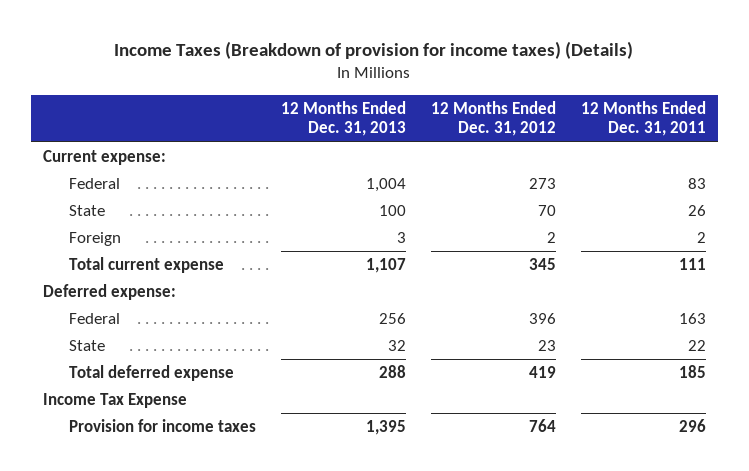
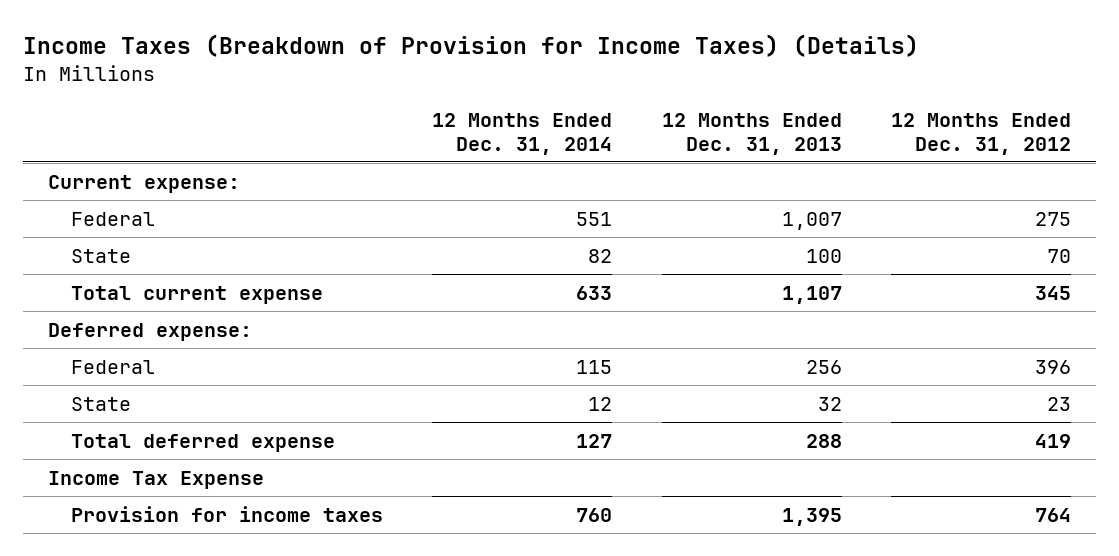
- Income Taxes (Breakdown of provision for income taxes) (Details)
+ Income Taxes (Breakdown of Provision for Income Taxes) (Details)
- | 12 Months Ended Dec. 31, 2013 | 12 Months Ended Dec. 31, 2012 | 12 Months Ended Dec. 31, 2011
+ | 12 Months Ended Dec. 31, 2014 | 12 Months Ended Dec. 31, 2013 | 12 Months Ended Dec. 31, 2012
- Federal | 1,004 | 273 | 83
+ Federal | 551 | 1,007 | 275
- Foreign | 3 | 2 | 2

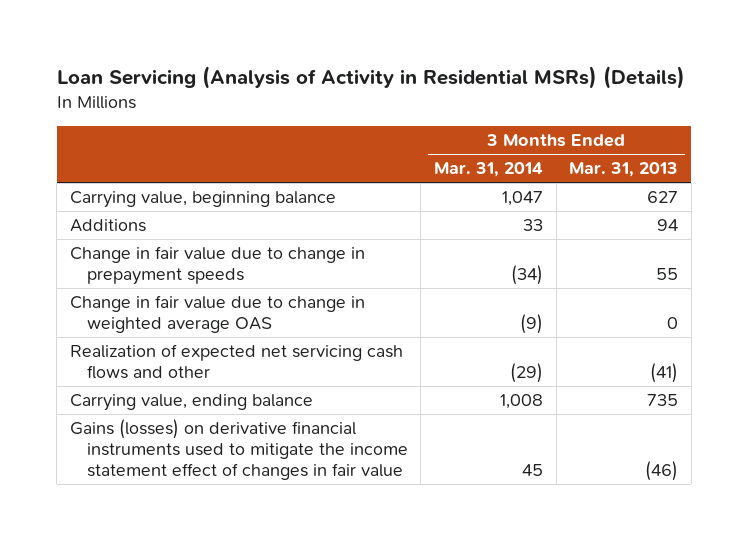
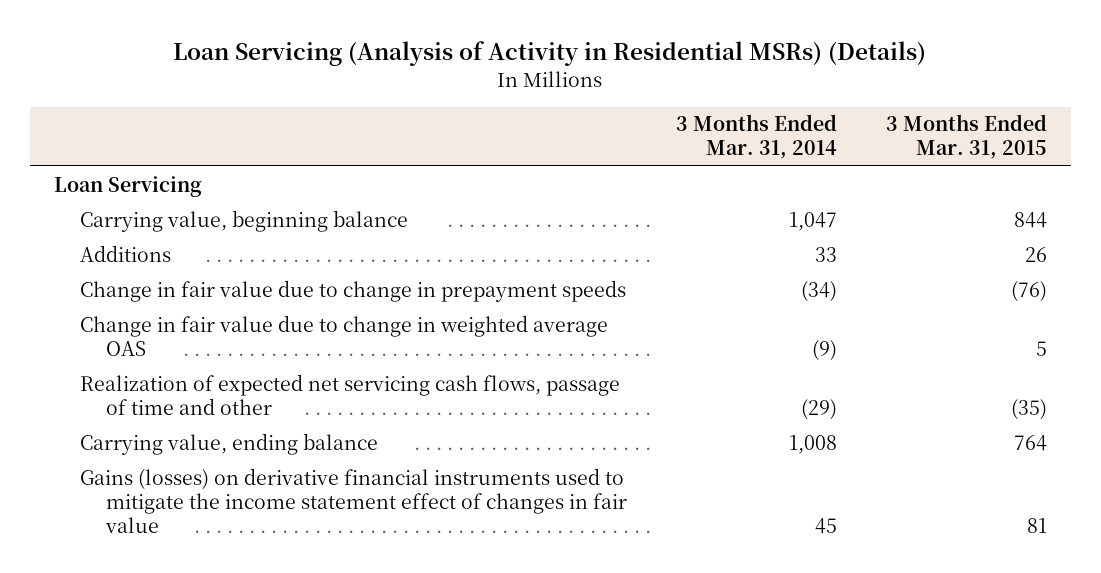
- | 3 Months Ended Mar. 31, 2014 | 3 Months Ended Mar. 31, 2013
+ | 3 Months Ended Mar. 31, 2014 | 3 Months Ended Mar. 31, 2015
+ Loan Servicing
- Realization of expected net servicing cash flows and other | (29) | (41)
+ Realization of expected net servicing cash flows, passage of time and other | (29) | (35)

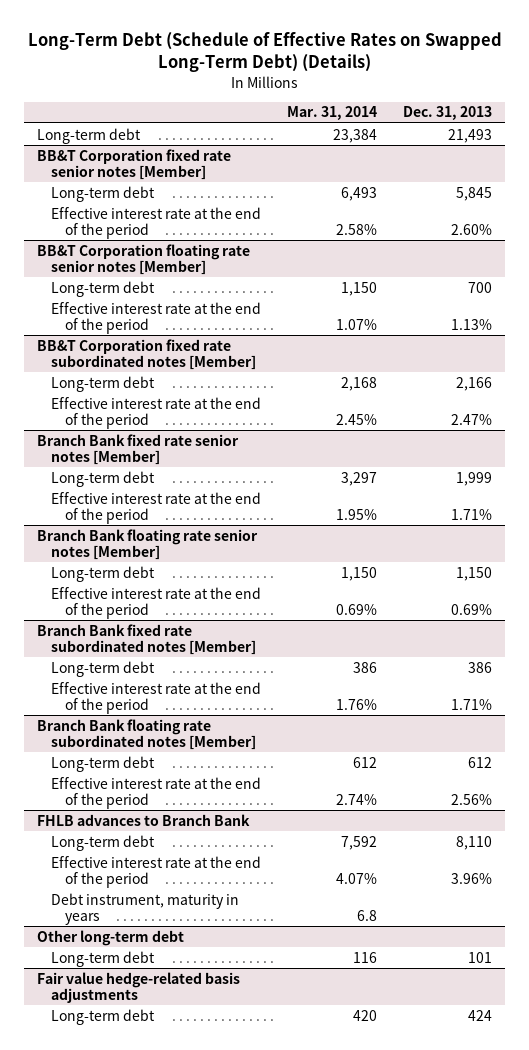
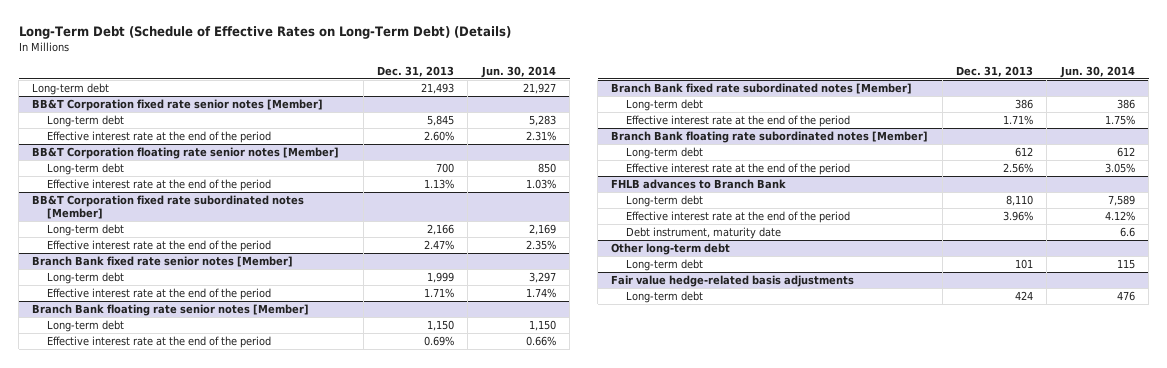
- Long-Term Debt (Schedule of Effective Rates on Swapped Long-Term Debt) (Details)
+ Long-Term Debt (Schedule of Effective Rates on Long-Term Debt) (Details)
- | Mar. 31, 2014 | Dec. 31, 2013
+ | Dec. 31, 2013 | Jun. 30, 2014
@ FHLB advances to Branch Bank
- Debt instrument, maturity in years | 6.8 |
+ Debt instrument, maturity date | | 6.6

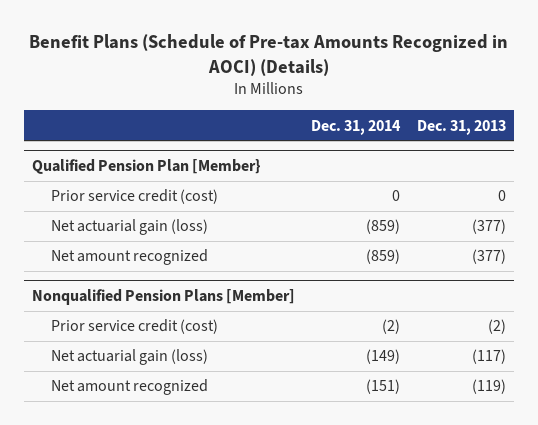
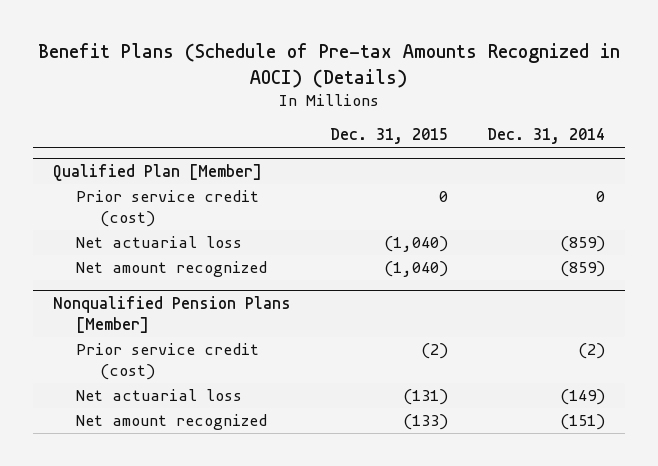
- | Dec. 31, 2014 | Dec. 31, 2013
+ | Dec. 31, 2015 | Dec. 31, 2014
- Qualified Pension Plan [Member}
+ Qualified Plan [Member]
- Net actuarial gain (loss) | (859) | (377)
+ Net actuarial loss | (1,040) | (859)
@ Nonqualified Pension Plans [Member]
- Net actuarial gain (loss) | (149) | (117)
+ Net actuarial loss | (131) | (149)

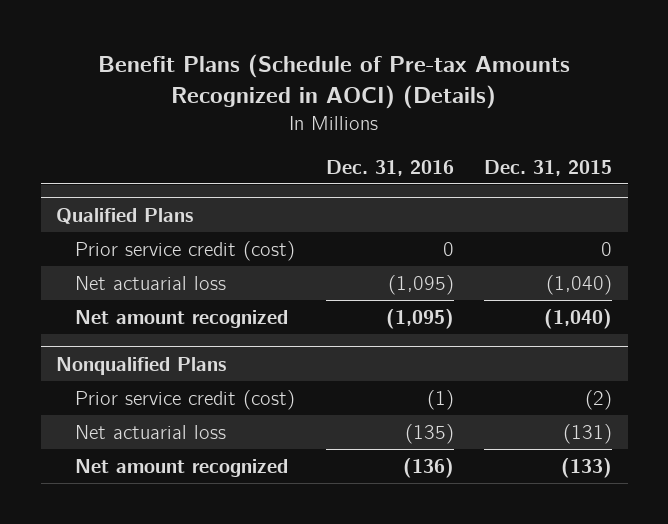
- | Dec. 31, 2015 | Dec. 31, 2014
+ | Dec. 31, 2016 | Dec. 31, 2015
- Qualified Plan [Member]
+ Qualified Plans
- Nonqualified Pension Plans [Member]
+ Nonqualified Plans

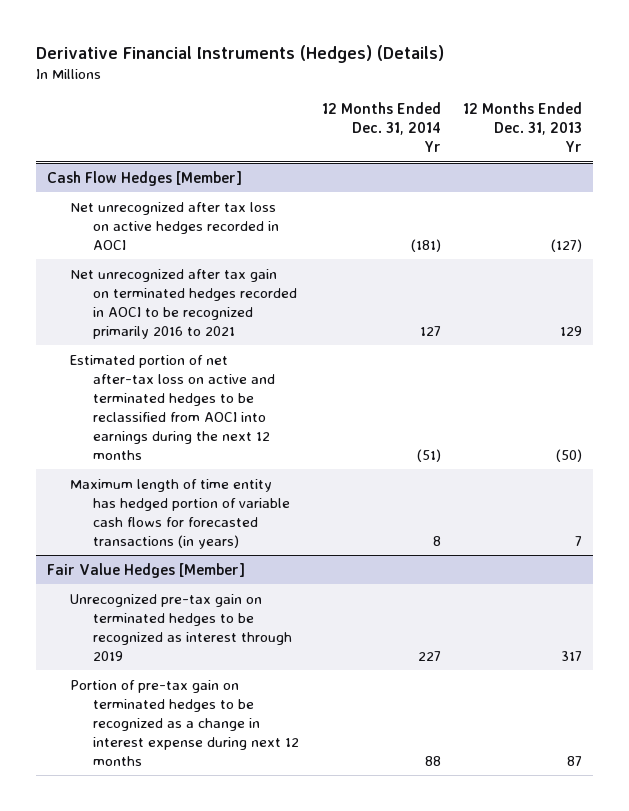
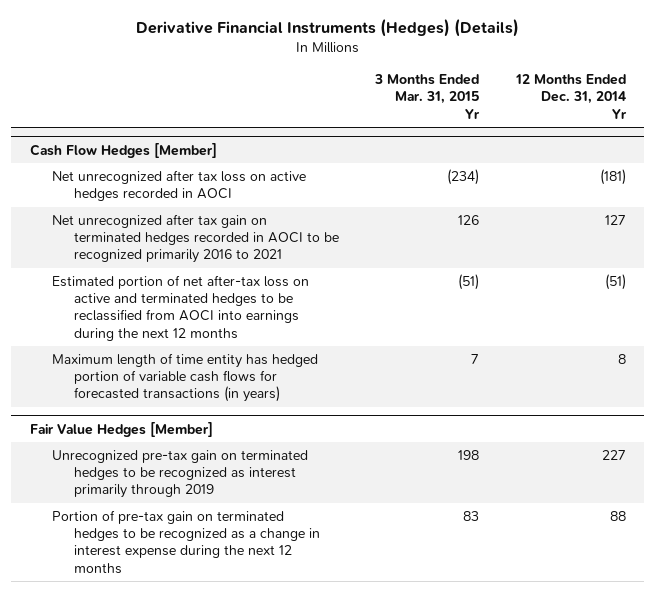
- | 12 Months Ended Dec. 31, 2014 Yr | 12 Months Ended Dec. 31, 2013 Yr
+ | 3 Months Ended Mar. 31, 2015 Yr | 12 Months Ended Dec. 31, 2014 Yr
@ Fair Value Hedges [Member]
- Unrecognized pre-tax gain on terminated hedges to be recognized as interest through 2019 | 227 | 317
- Portion of pre-tax gain on terminated hedges to be recognized as a change in interest expense during next 12 months | 88 | 87
+ Unrecognized pre-tax gain on terminated hedges to be recognized as interest primarily through 2019 | 198 | 227
+ Portion of pre-tax gain on terminated hedges to be recognized as a change in interest expense during the next 12 months | 83 | 88

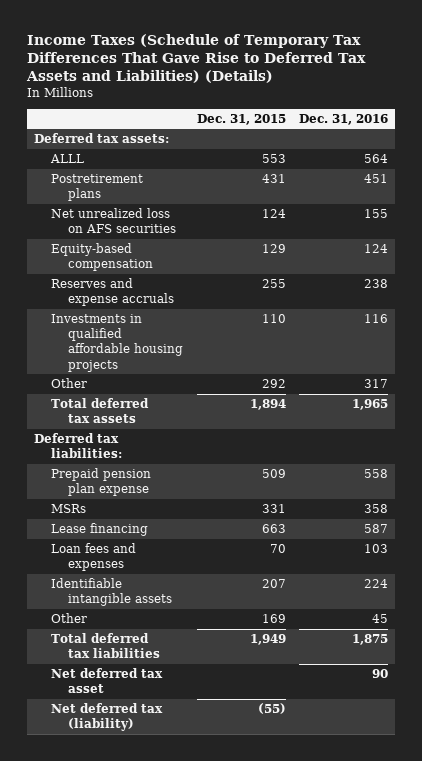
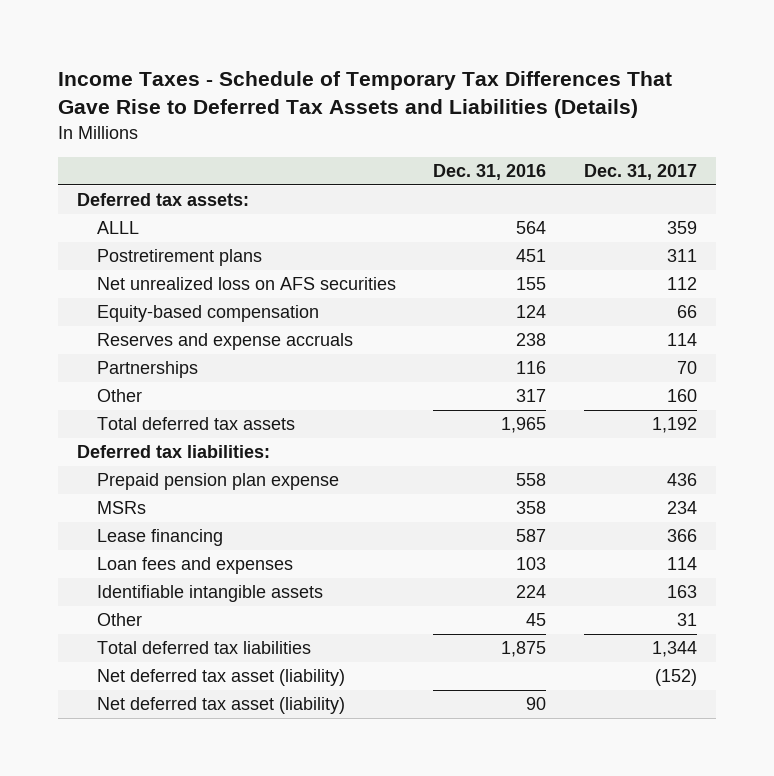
- Income Taxes (Schedule of Temporary Tax Differences That Gave Rise to Deferred Tax Assets and Liabilities) (Details)
+ Income Taxes - Schedule of Temporary Tax Differences That Gave Rise to Deferred Tax Assets and Liabilities (Details)
- | Dec. 31, 2015 | Dec. 31, 2016
+ | Dec. 31, 2016 | Dec. 31, 2017
- Investments in qualified affordable housing projects | 110 | 116
+ Partnerships | 116 | 70
- Net deferred tax asset | | 90
- Net deferred tax (liability) | (55) |
+ Net deferred tax asset (liability) | | (152)
+ Net deferred tax asset (liability) | 90 |

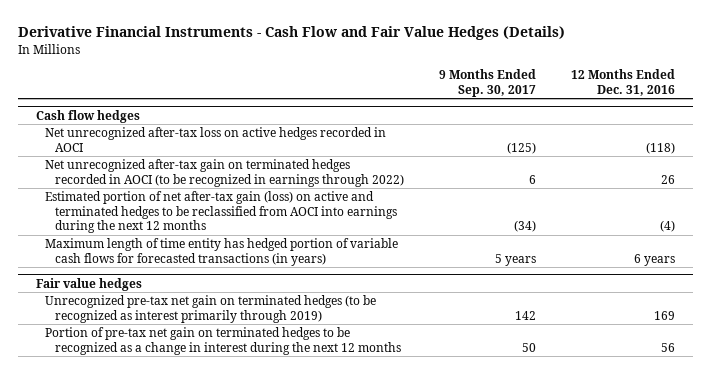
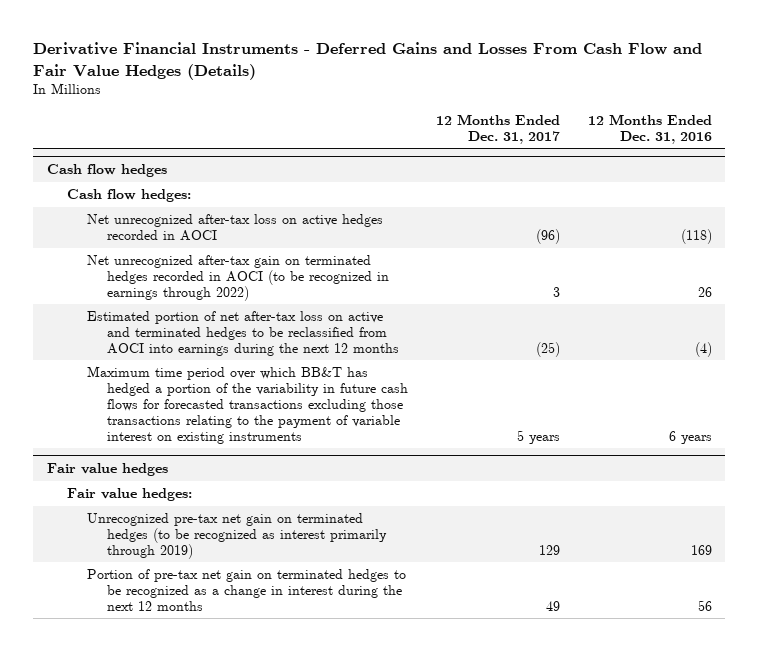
- Derivative Financial Instruments - Cash Flow and Fair Value Hedges (Details)
+ Derivative Financial Instruments - Deferred Gains and Losses From Cash Flow and Fair Value Hedges (Details)
- | 9 Months Ended Sep. 30, 2017 | 12 Months Ended Dec. 31, 2016
+ | 12 Months Ended Dec. 31, 2017 | 12 Months Ended Dec. 31, 2016
@ Cash flow hedges
+ Cash flow hedges:
- Estimated portion of net after-tax gain (loss) on active and terminated hedges to be reclassified from AOCI into earnings during the next 12 months | (34) | (4)
- Maximum length of time entity has hedged portion of variable cash flows for forecasted transactions (in years) | 5 years | 6 years
+ Estimated portion of net after-tax loss on active and terminated hedges to be reclassified from AOCI into earnings during the next 12 months | (25) | (4)
+ Maximum time period over which BB&T has hedged a portion of the variability in future cash flows for forecasted transactions excluding those transactions relating to the payment of variable interest on existing instruments | 5 years | 6 years
@ Fair value hedges
+ Fair value hedges:

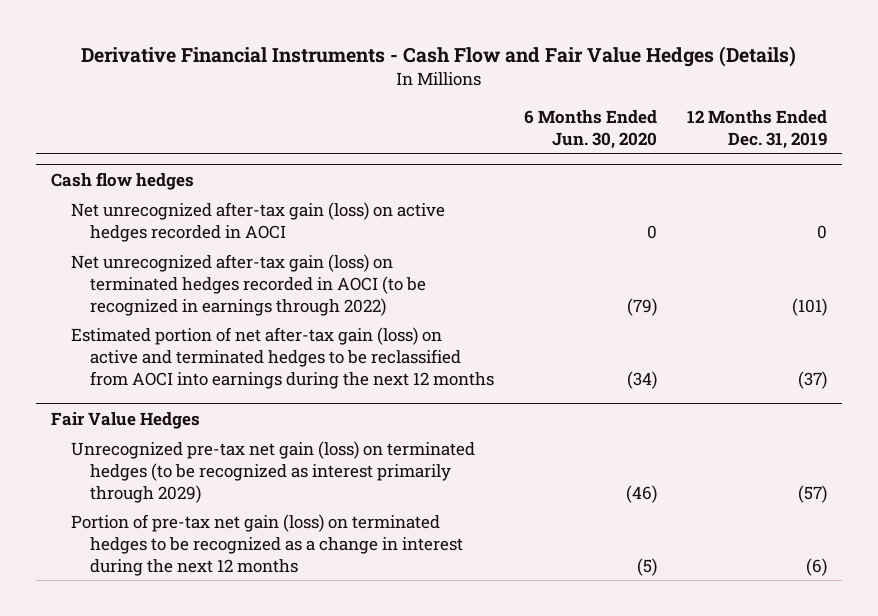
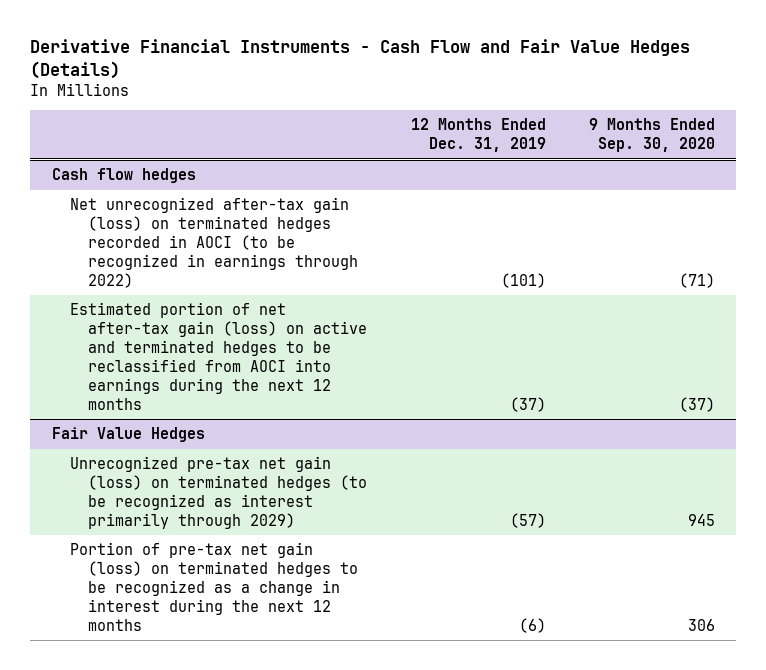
- | 6 Months Ended Jun. 30, 2020 | 12 Months Ended Dec. 31, 2019
+ | 12 Months Ended Dec. 31, 2019 | 9 Months Ended Sep. 30, 2020
@ Cash flow hedges
- Net unrecognized after-tax gain (loss) on active hedges recorded in AOCI | 0 | 0

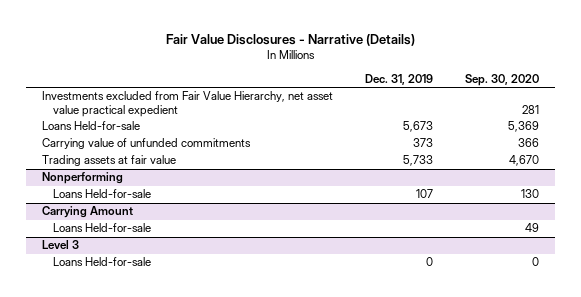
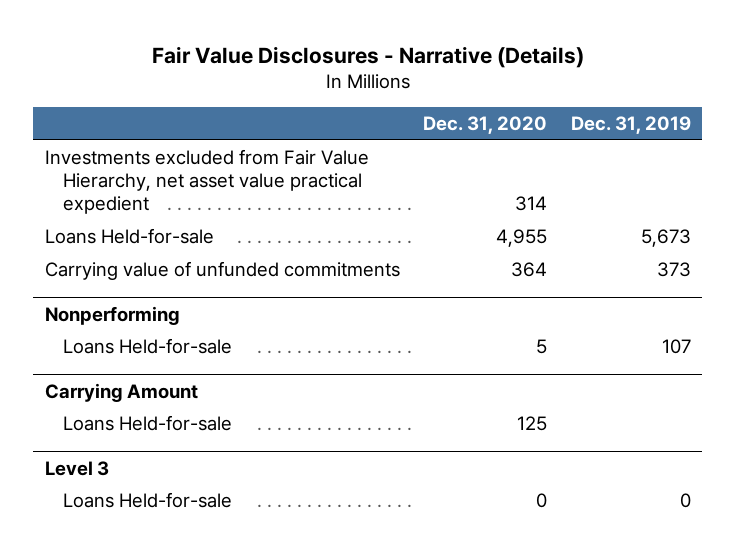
- | Dec. 31, 2019 | Sep. 30, 2020
+ | Dec. 31, 2020 | Dec. 31, 2019
- Trading assets at fair value | 5,733 | 4,670

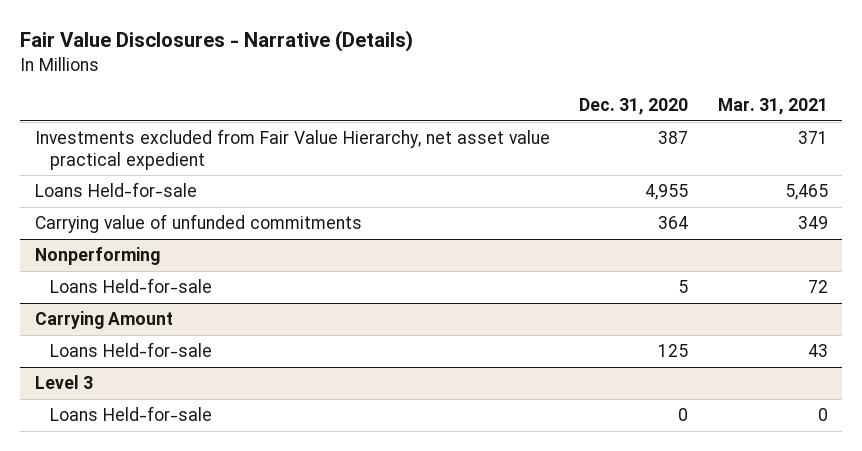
- | Dec. 31, 2020 | Dec. 31, 2019
+ | Dec. 31, 2020 | Mar. 31, 2021
- Investments excluded from Fair Value Hierarchy, net asset value practical expedient | 314 |
+ Investments excluded from Fair Value Hierarchy, net asset value practical expedient | 387 | 371

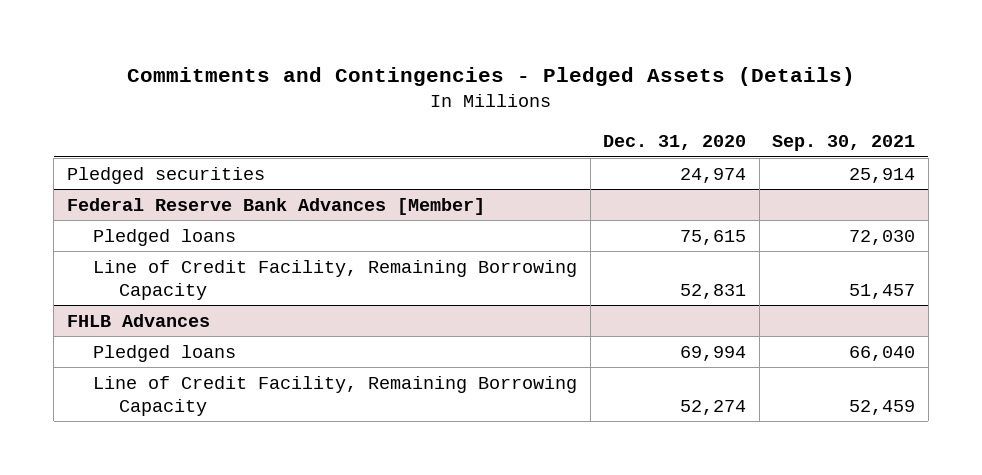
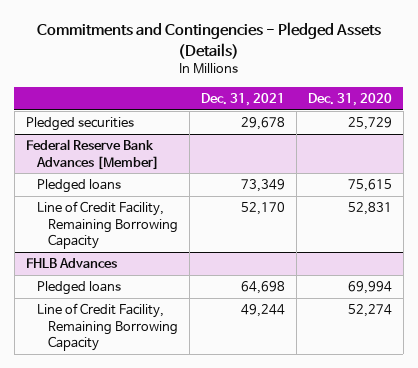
- | Dec. 31, 2020 | Sep. 30, 2021
+ | Dec. 31, 2021 | Dec. 31, 2020
- Pledged securities | 24,974 | 25,914
+ Pledged securities | 29,678 | 25,729

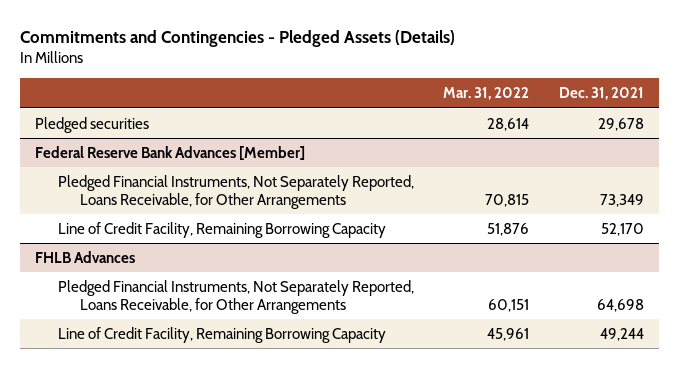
- | Dec. 31, 2021 | Dec. 31, 2020
+ | Mar. 31, 2022 | Dec. 31, 2021
@ Federal Reserve Bank Advances [Member]
- Pledged loans | 73,349 | 75,615
+ Pledged Financial Instruments, Not Separately Reported, Loans Receivable, for Other Arrangements | 70,815 | 73,349
@ FHLB Advances
- Pledged loans | 64,698 | 69,994
+ Pledged Financial Instruments, Not Separately Reported, Loans Receivable, for Other Arrangements | 60,151 | 64,698

